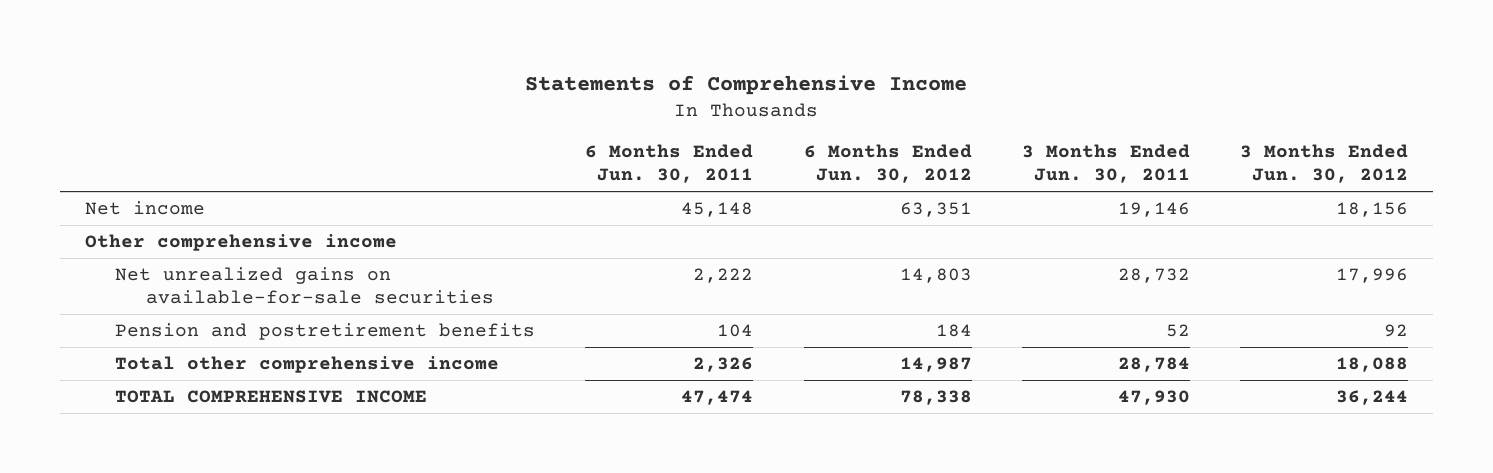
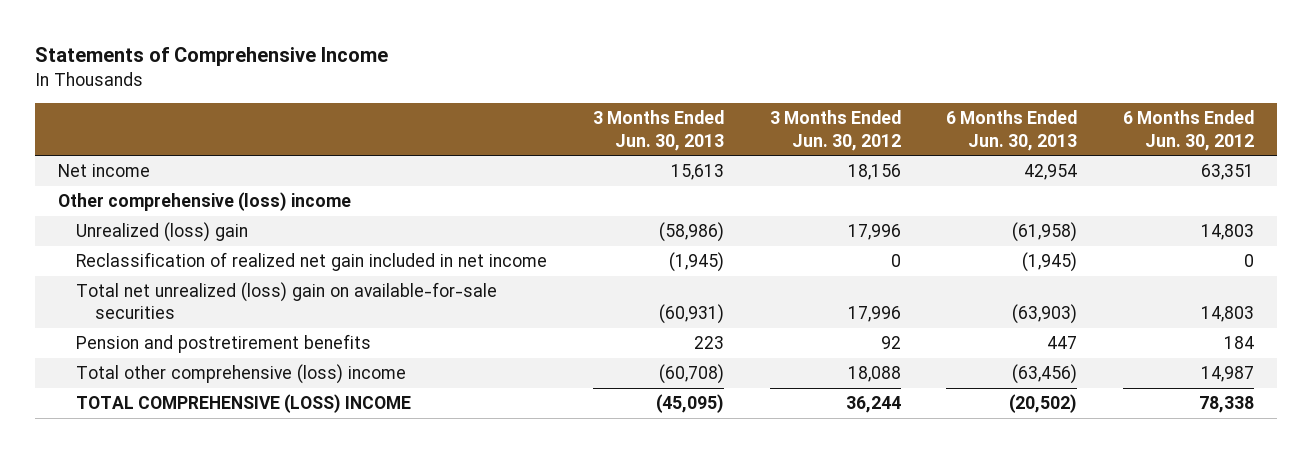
- | 6 Months Ended Jun. 30, 2011 | 6 Months Ended Jun. 30, 2012 | 3 Months Ended Jun. 30, 2011 | 3 Months Ended Jun. 30, 2012
+ | 3 Months Ended Jun. 30, 2013 | 3 Months Ended Jun. 30, 2012 | 6 Months Ended Jun. 30, 2013 | 6 Months Ended Jun. 30, 2012
- Other comprehensive income
- Net unrealized gains on available-for-sale securities | 2,222 | 14,803 | 28,732 | 17,996
+ Other comprehensive (loss) income
+ Unrealized (loss) gain | (58,986) | 17,996 | (61,958) | 14,803
+ Reclassification of realized net gain included in net income | (1,945) | 0 | (1,945) | 0
+ Total net unrealized (loss) gain on available-for-sale securities | (60,931) | 17,996 | (63,903) | 14,803
- Total other comprehensive income | 2,326 | 14,987 | 28,784 | 18,088
- TOTAL COMPREHENSIVE INCOME | 47,474 | 78,338 | 47,930 | 36,244
+ Total other comprehensive (loss) income | (60,708) | 18,088 | (63,456) | 14,987
+ TOTAL COMPREHENSIVE (LOSS) INCOME | (45,095) | 36,244 | (20,502) | 78,338

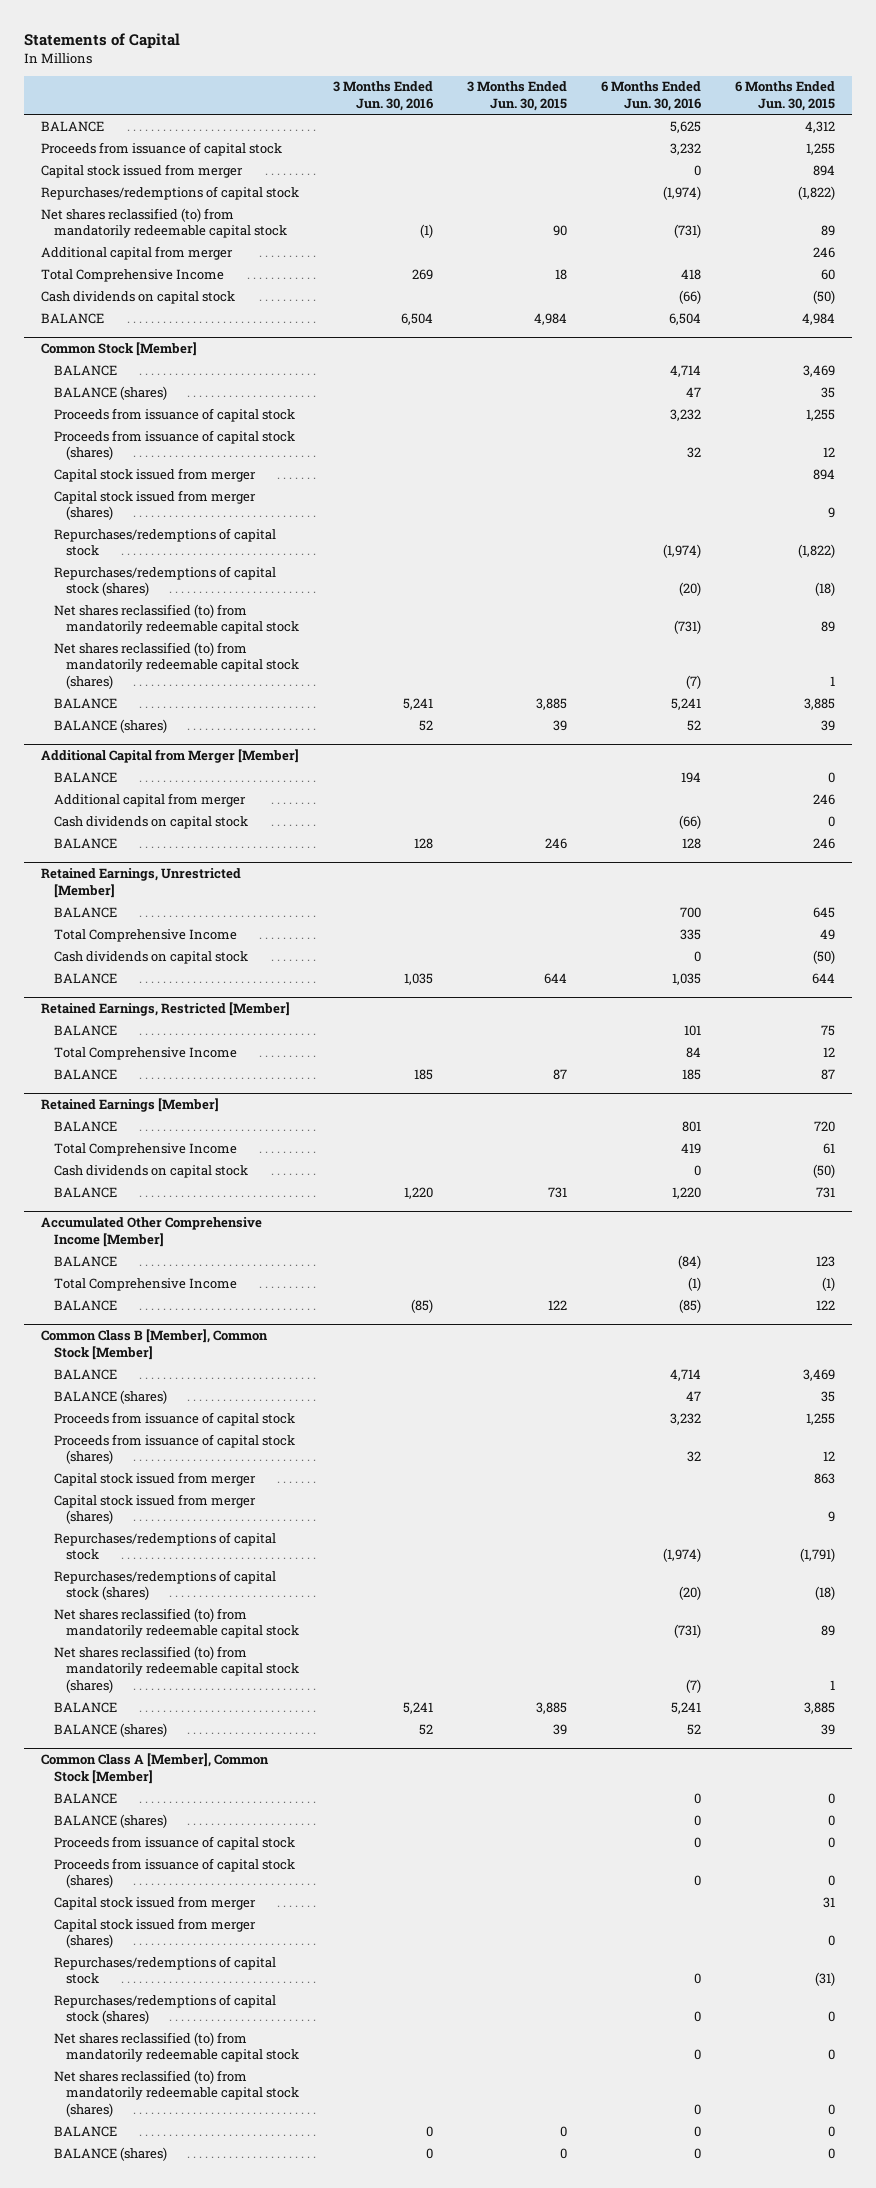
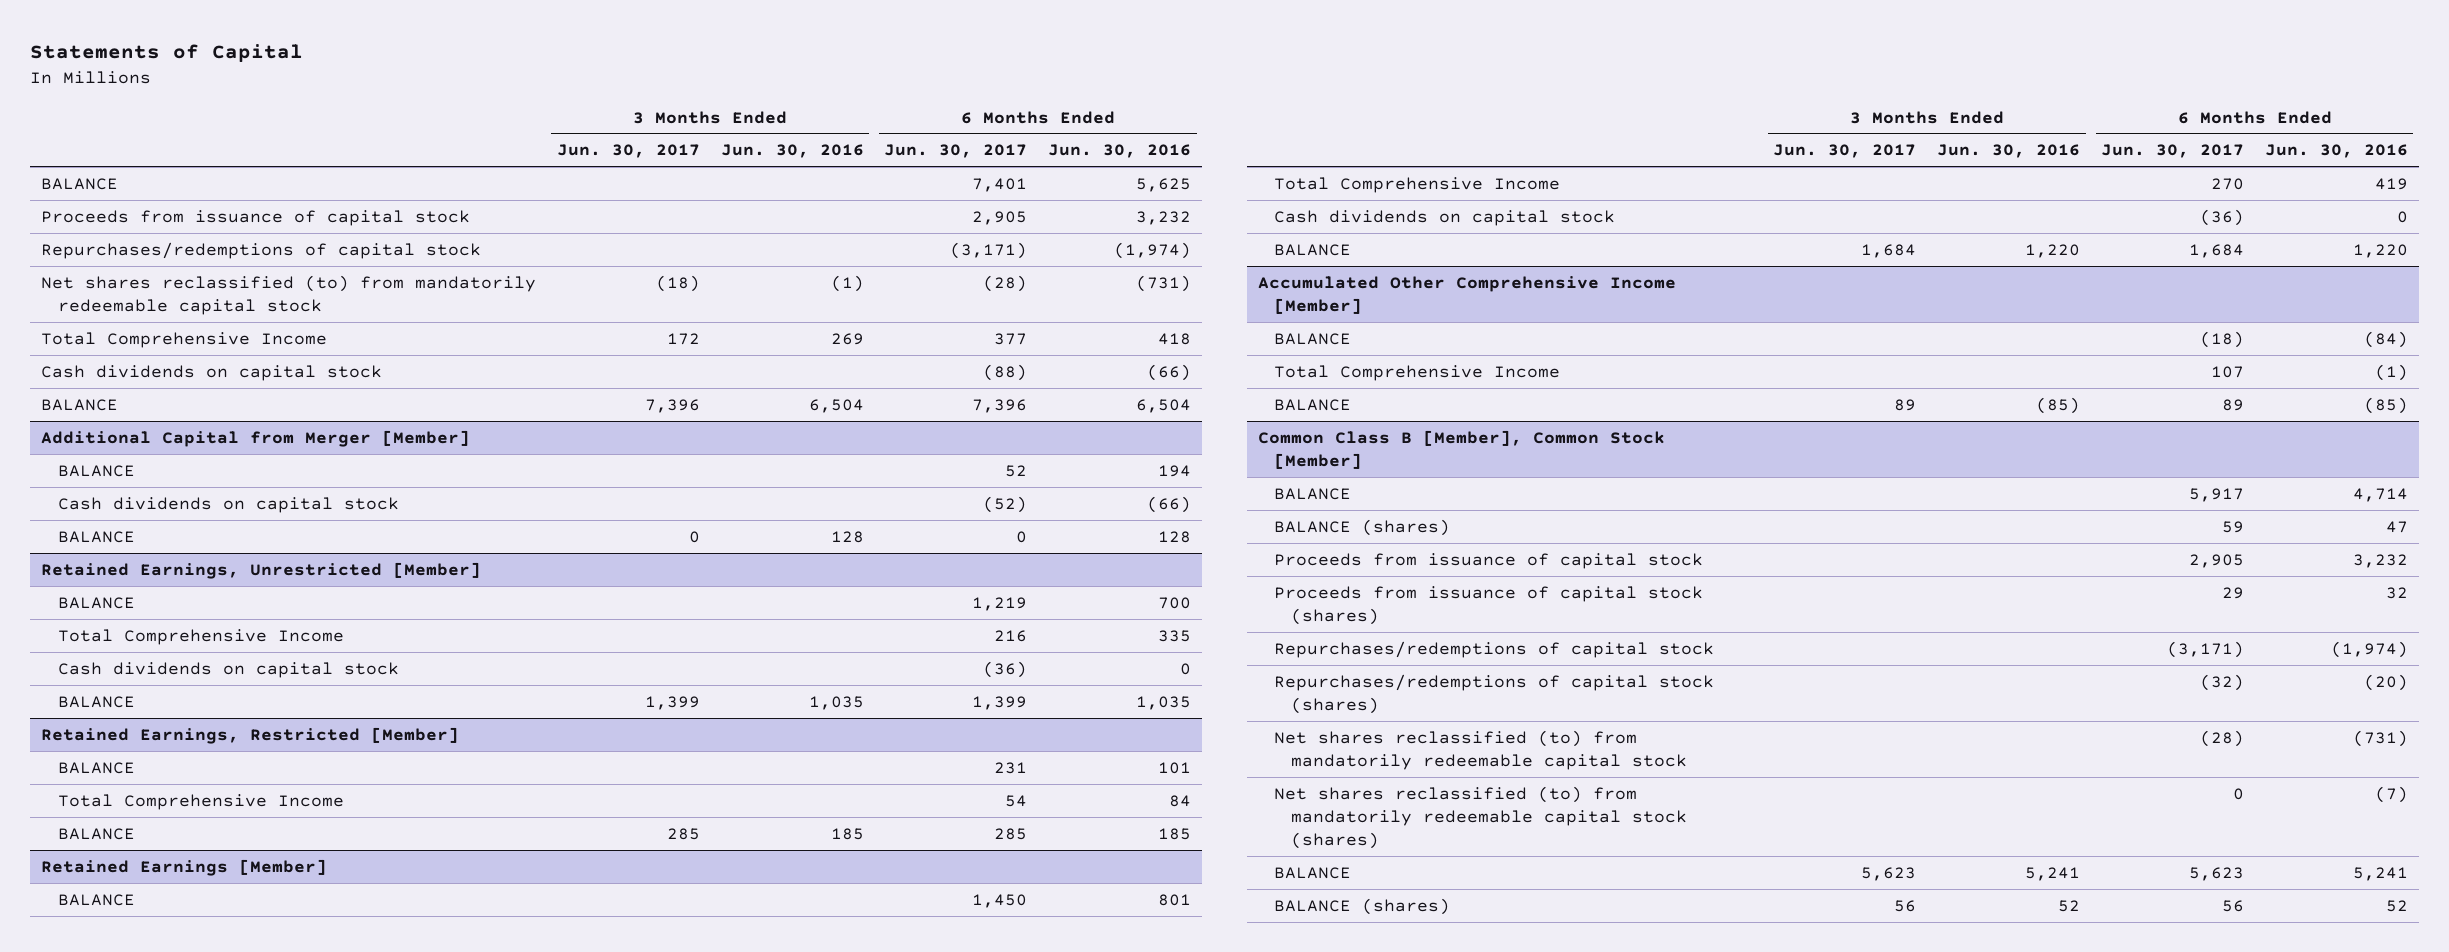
- | 3 Months Ended Jun. 30, 2016 | 3 Months Ended Jun. 30, 2015 | 6 Months Ended Jun. 30, 2016 | 6 Months Ended Jun. 30, 2015
+ | 3 Months Ended Jun. 30, 2017 | 3 Months Ended Jun. 30, 2016 | 6 Months Ended Jun. 30, 2017 | 6 Months Ended Jun. 30, 2016
- Capital stock issued from merger | | | 0 | 894
- Additional capital from merger | | | | 246
- Common Stock [Member]
- BALANCE | | | 4,714 | 3,469
- BALANCE (shares) | | | 47 | 35
- Proceeds from issuance of capital stock | | | 3,232 | 1,255
- Proceeds from issuance of capital stock (shares) | | | 32 | 12
- Capital stock issued from merger | | | | 894
- Capital stock issued from merger (shares) | | | | 9
- Repurchases/redemptions of capital stock | | | (1,974) | (1,822)
- Repurchases/redemptions of capital stock (shares) | | | (20) | (18)
- Net shares reclassified (to) from mandatorily redeemable capital stock | | | (731) | 89
- Net shares reclassified (to) from mandatorily redeemable capital stock (shares) | | | (7) | 1
- BALANCE | 5,241 | 3,885 | 5,241 | 3,885
- BALANCE (shares) | 52 | 39 | 52 | 39
@ Additional Capital from Merger [Member]
- Additional capital from merger | | | | 246
@ Common Class B [Member], Common Stock [Member]
- Capital stock issued from merger | | | | 863
- Capital stock issued from merger (shares) | | | | 9
- Common Class A [Member], Common Stock [Member]
- BALANCE | | | 0 | 0
- BALANCE (shares) | | | 0 | 0
- Proceeds from issuance of capital stock | | | 0 | 0
- Proceeds from issuance of capital stock (shares) | | | 0 | 0
- Capital stock issued from merger | | | | 31
- Capital stock issued from merger (shares) | | | | 0
- Repurchases/redemptions of capital stock | | | 0 | (31)
- Repurchases/redemptions of capital stock (shares) | | | 0 | 0
- Net shares reclassified (to) from mandatorily redeemable capital stock | | | 0 | 0
- Net shares reclassified (to) from mandatorily redeemable capital stock (shares) | | | 0 | 0
- BALANCE | 0 | 0 | 0 | 0
- BALANCE (shares) | 0 | 0 | 0 | 0

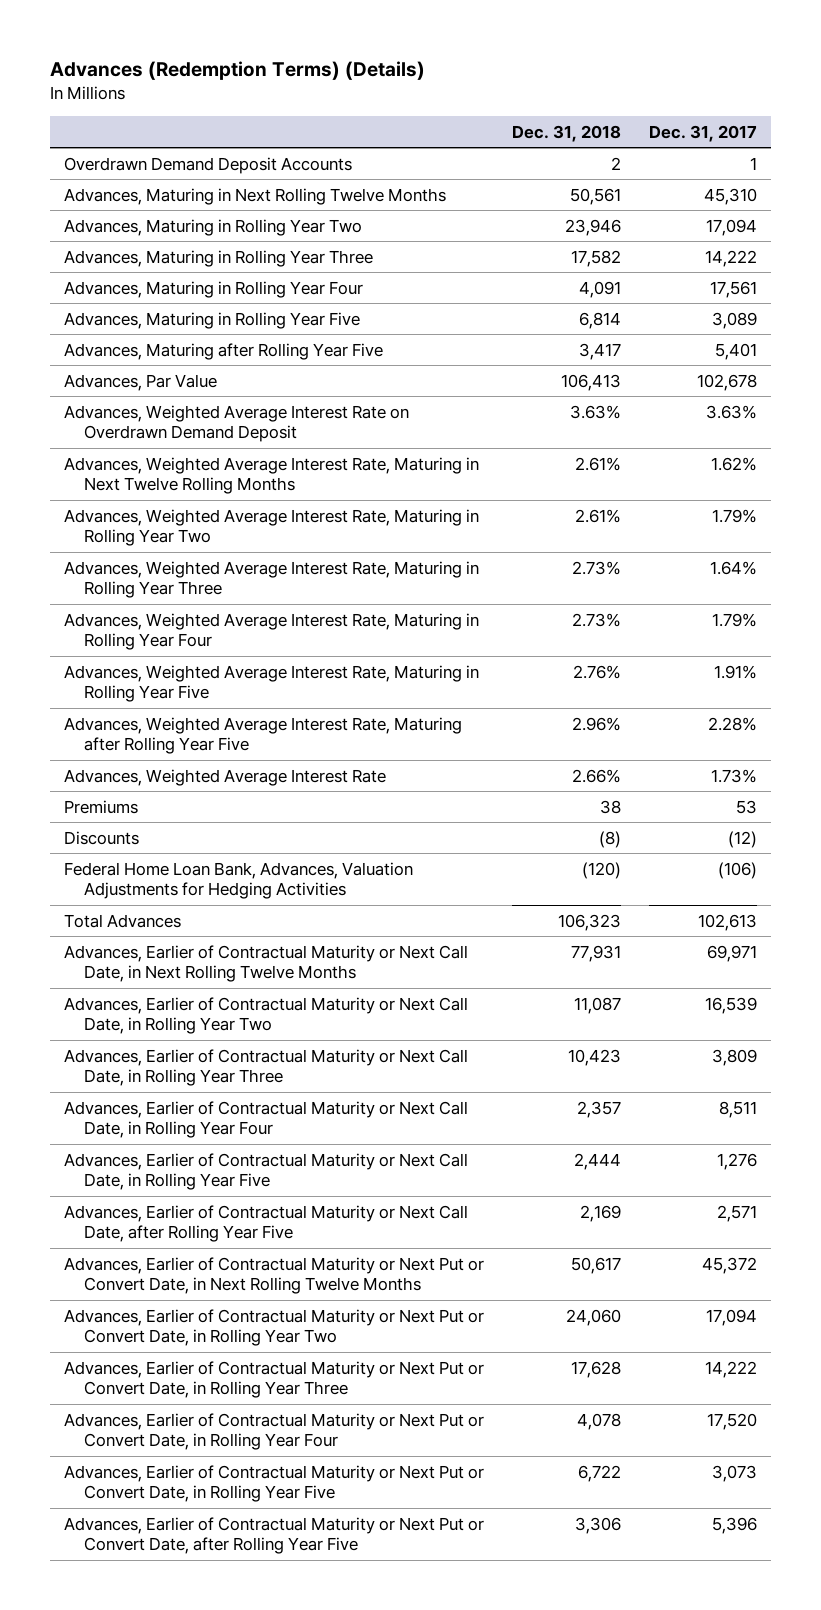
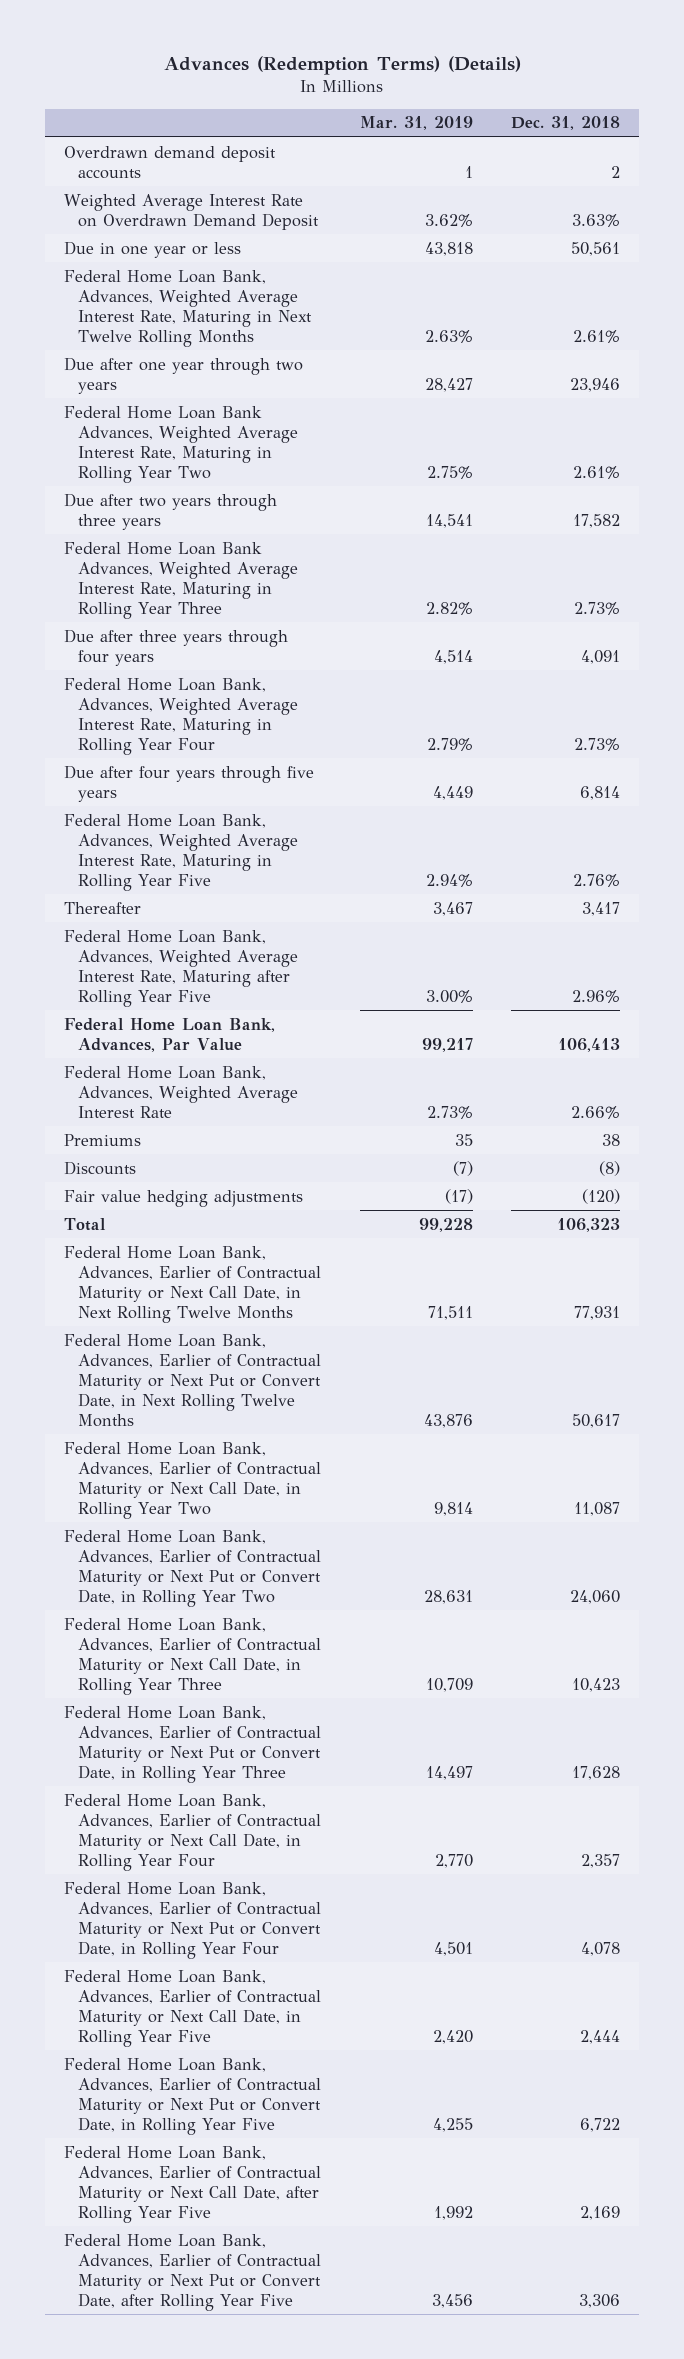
- | Dec. 31, 2018 | Dec. 31, 2017
+ | Mar. 31, 2019 | Dec. 31, 2018
- Overdrawn Demand Deposit Accounts | 2 | 1
- Advances, Maturing in Next Rolling Twelve Months | 50,561 | 45,310
- Advances, Maturing in Rolling Year Two | 23,946 | 17,094
- Advances, Maturing in Rolling Year Three | 17,582 | 14,222
- Advances, Maturing in Rolling Year Four | 4,091 | 17,561
- Advances, Maturing in Rolling Year Five | 6,814 | 3,089
- Advances, Maturing after Rolling Year Five | 3,417 | 5,401
- Advances, Par Value | 106,413 | 102,678
- Advances, Weighted Average Interest Rate on Overdrawn Demand Deposit | 3.63% | 3.63%
- Advances, Weighted Average Interest Rate, Maturing in Next Twelve Rolling Months | 2.61% | 1.62%
- Advances, Weighted Average Interest Rate, Maturing in Rolling Year Two | 2.61% | 1.79%
- Advances, Weighted Average Interest Rate, Maturing in Rolling Year Three | 2.73% | 1.64%
- Advances, Weighted Average Interest Rate, Maturing in Rolling Year Four | 2.73% | 1.79%
- Advances, Weighted Average Interest Rate, Maturing in Rolling Year Five | 2.76% | 1.91%
- Advances, Weighted Average Interest Rate, Maturing after Rolling Year Five | 2.96% | 2.28%
- Advances, Weighted Average Interest Rate | 2.66% | 1.73%
+ Overdrawn demand deposit accounts | 1 | 2
+ Weighted Average Interest Rate on Overdrawn Demand Deposit | 3.62% | 3.63%
+ Due in one year or less | 43,818 | 50,561
+ Federal Home Loan Bank, Advances, Weighted Average Interest Rate, Maturing in Next Twelve Rolling Months | 2.63% | 2.61%
+ Due after one year through two years | 28,427 | 23,946
+ Federal Home Loan Bank Advances, Weighted Average Interest Rate, Maturing in Rolling Year Two | 2.75% | 2.61%
+ Due after two years through three years | 14,541 | 17,582
+ Federal Home Loan Bank Advances, Weighted Average Interest Rate, Maturing in Rolling Year Three | 2.82% | 2.73%
+ Due after three years through four years | 4,514 | 4,091
+ Federal Home Loan Bank, Advances, Weighted Average Interest Rate, Maturing in Rolling Year Four | 2.79% | 2.73%
+ Due after four years through five years | 4,449 | 6,814
+ Federal Home Loan Bank, Advances, Weighted Average Interest Rate, Maturing in Rolling Year Five | 2.94% | 2.76%
+ Thereafter | 3,467 | 3,417
+ Federal Home Loan Bank, Advances, Weighted Average Interest Rate, Maturing after Rolling Year Five | 3.00% | 2.96%
+ Federal Home Loan Bank, Advances, Par Value | 99,217 | 106,413
+ Federal Home Loan Bank, Advances, Weighted Average Interest Rate | 2.73% | 2.66%
- Federal Home Loan Bank, Advances, Valuation Adjustments for Hedging Activities | (120) | (106)
- Total Advances | 106,323 | 102,613
- Advances, Earlier of Contractual Maturity or Next Call Date, in Next Rolling Twelve Months | 77,931 | 69,971
- Advances, Earlier of Contractual Maturity or Next Call Date, in Rolling Year Two | 11,087 | 16,539
- Advances, Earlier of Contractual Maturity or Next Call Date, in Rolling Year Three | 10,423 | 3,809
- Advances, Earlier of Contractual Maturity or Next Call Date, in Rolling Year Four | 2,357 | 8,511
- Advances, Earlier of Contractual Maturity or Next Call Date, in Rolling Year Five | 2,444 | 1,276
- Advances, Earlier of Contractual Maturity or Next Call Date, after Rolling Year Five | 2,169 | 2,571
- Advances, Earlier of Contractual Maturity or Next Put or Convert Date, in Next Rolling Twelve Months | 50,617 | 45,372
- Advances, Earlier of Contractual Maturity or Next Put or Convert Date, in Rolling Year Two | 24,060 | 17,094
- Advances, Earlier of Contractual Maturity or Next Put or Convert Date, in Rolling Year Three | 17,628 | 14,222
- Advances, Earlier of Contractual Maturity or Next Put or Convert Date, in Rolling Year Four | 4,078 | 17,520
- Advances, Earlier of Contractual Maturity or Next Put or Convert Date, in Rolling Year Five | 6,722 | 3,073
- Advances, Earlier of Contractual Maturity or Next Put or Convert Date, after Rolling Year Five | 3,306 | 5,396
+ Fair value hedging adjustments | (17) | (120)
+ Total | 99,228 | 106,323
+ Federal Home Loan Bank, Advances, Earlier of Contractual Maturity or Next Call Date, in Next Rolling Twelve Months | 71,511 | 77,931
+ Federal Home Loan Bank, Advances, Earlier of Contractual Maturity or Next Put or Convert Date, in Next Rolling Twelve Months | 43,876 | 50,617
+ Federal Home Loan Bank, Advances, Earlier of Contractual Maturity or Next Call Date, in Rolling Year Two | 9,814 | 11,087
+ Federal Home Loan Bank, Advances, Earlier of Contractual Maturity or Next Put or Convert Date, in Rolling Year Two | 28,631 | 24,060
+ Federal Home Loan Bank, Advances, Earlier of Contractual Maturity or Next Call Date, in Rolling Year Three | 10,709 | 10,423
+ Federal Home Loan Bank, Advances, Earlier of Contractual Maturity or Next Put or Convert Date, in Rolling Year Three | 14,497 | 17,628
+ Federal Home Loan Bank, Advances, Earlier of Contractual Maturity or Next Call Date, in Rolling Year Four | 2,770 | 2,357
+ Federal Home Loan Bank, Advances, Earlier of Contractual Maturity or Next Put or Convert Date, in Rolling Year Four | 4,501 | 4,078
+ Federal Home Loan Bank, Advances, Earlier of Contractual Maturity or Next Call Date, in Rolling Year Five | 2,420 | 2,444
+ Federal Home Loan Bank, Advances, Earlier of Contractual Maturity or Next Put or Convert Date, in Rolling Year Five | 4,255 | 6,722
+ Federal Home Loan Bank, Advances, Earlier of Contractual Maturity or Next Call Date, after Rolling Year Five | 1,992 | 2,169
+ Federal Home Loan Bank, Advances, Earlier of Contractual Maturity or Next Put or Convert Date, after Rolling Year Five | 3,456 | 3,306

